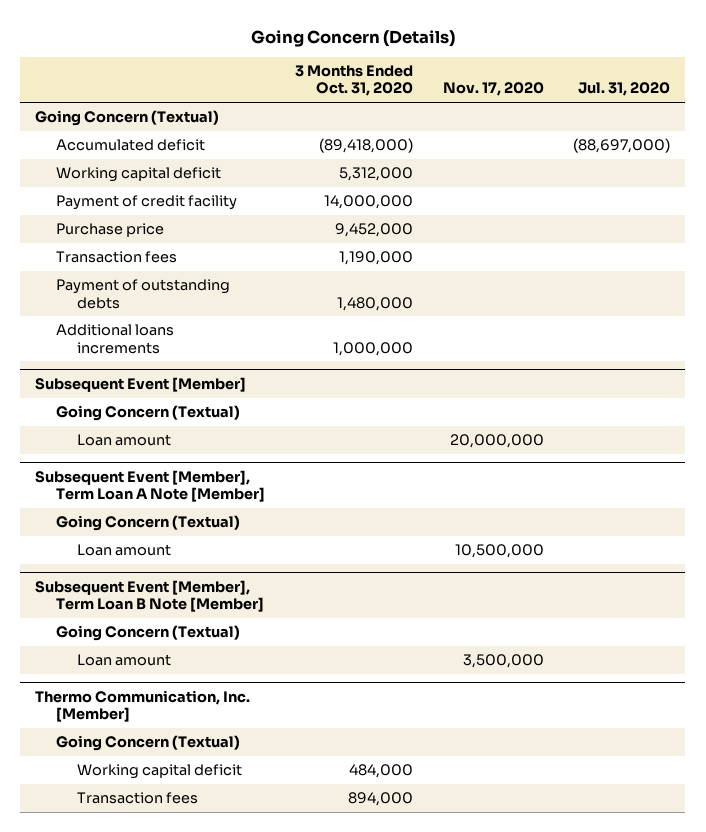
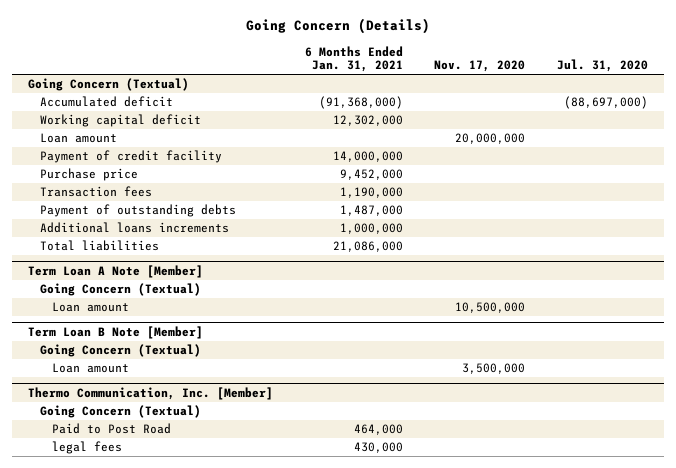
- | 3 Months Ended Oct. 31, 2020 | Nov. 17, 2020 | Jul. 31, 2020
+ | 6 Months Ended Jan. 31, 2021 | Nov. 17, 2020 | Jul. 31, 2020
+ Loan amount | | 20,000,000 |
- Subsequent Event [Member]
- Going Concern (Textual)
- Loan amount | | 20,000,000 |
- Subsequent Event [Member], Term Loan A Note [Member]
+ Total liabilities | 21,086,000 | |
+ Term Loan A Note [Member]
- Subsequent Event [Member], Term Loan B Note [Member]
+ Term Loan B Note [Member]
@ Thermo Communication, Inc. [Member]
- Working capital deficit | 484,000 | |
- Transaction fees | 894,000 | |
+ Paid to Post Road | 464,000 | |
+ legal fees | 430,000 | |

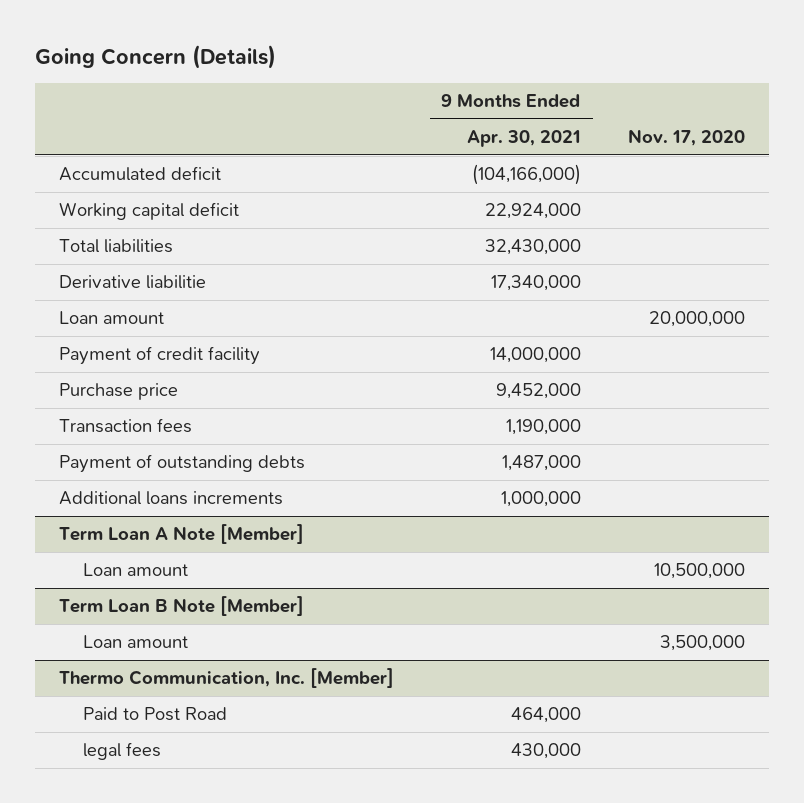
- | 6 Months Ended Jan. 31, 2021 | Nov. 17, 2020 | Jul. 31, 2020
+ | 9 Months Ended Apr. 30, 2021 | Nov. 17, 2020
- Going Concern (Textual)
moved up: Total liabilities | 32,430,000 |
+ Derivative liabilitie | 17,340,000 |
@ Term Loan A Note [Member]
- Going Concern (Textual)
@ Term Loan B Note [Member]
- Going Concern (Textual)
@ Thermo Communication, Inc. [Member]
- Going Concern (Textual)

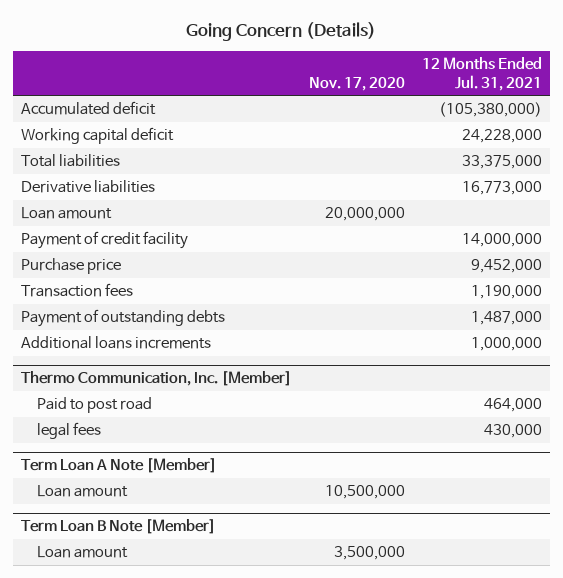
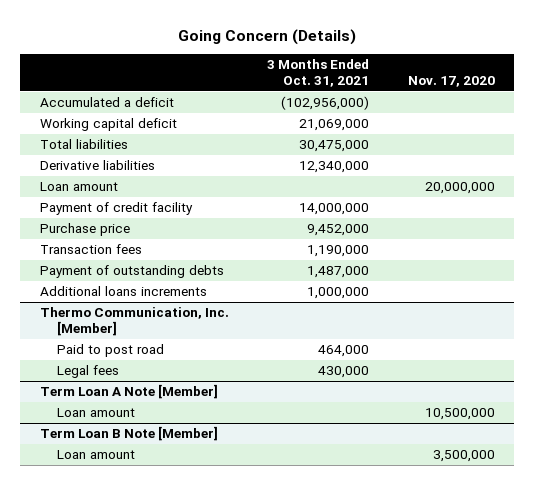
- | Nov. 17, 2020 | 12 Months Ended Jul. 31, 2021
+ | 3 Months Ended Oct. 31, 2021 | Nov. 17, 2020
- Accumulated deficit | | (105,380,000)
+ Accumulated a deficit | (102,956,000) |
@ Thermo Communication, Inc. [Member]
- legal fees | | 430,000
+ Legal fees | 430,000 |

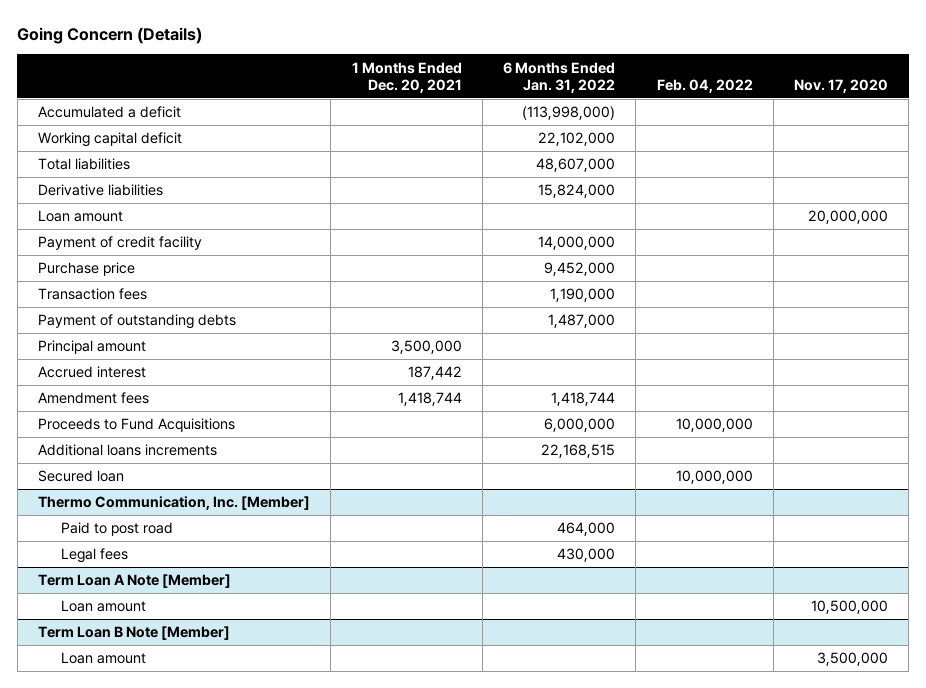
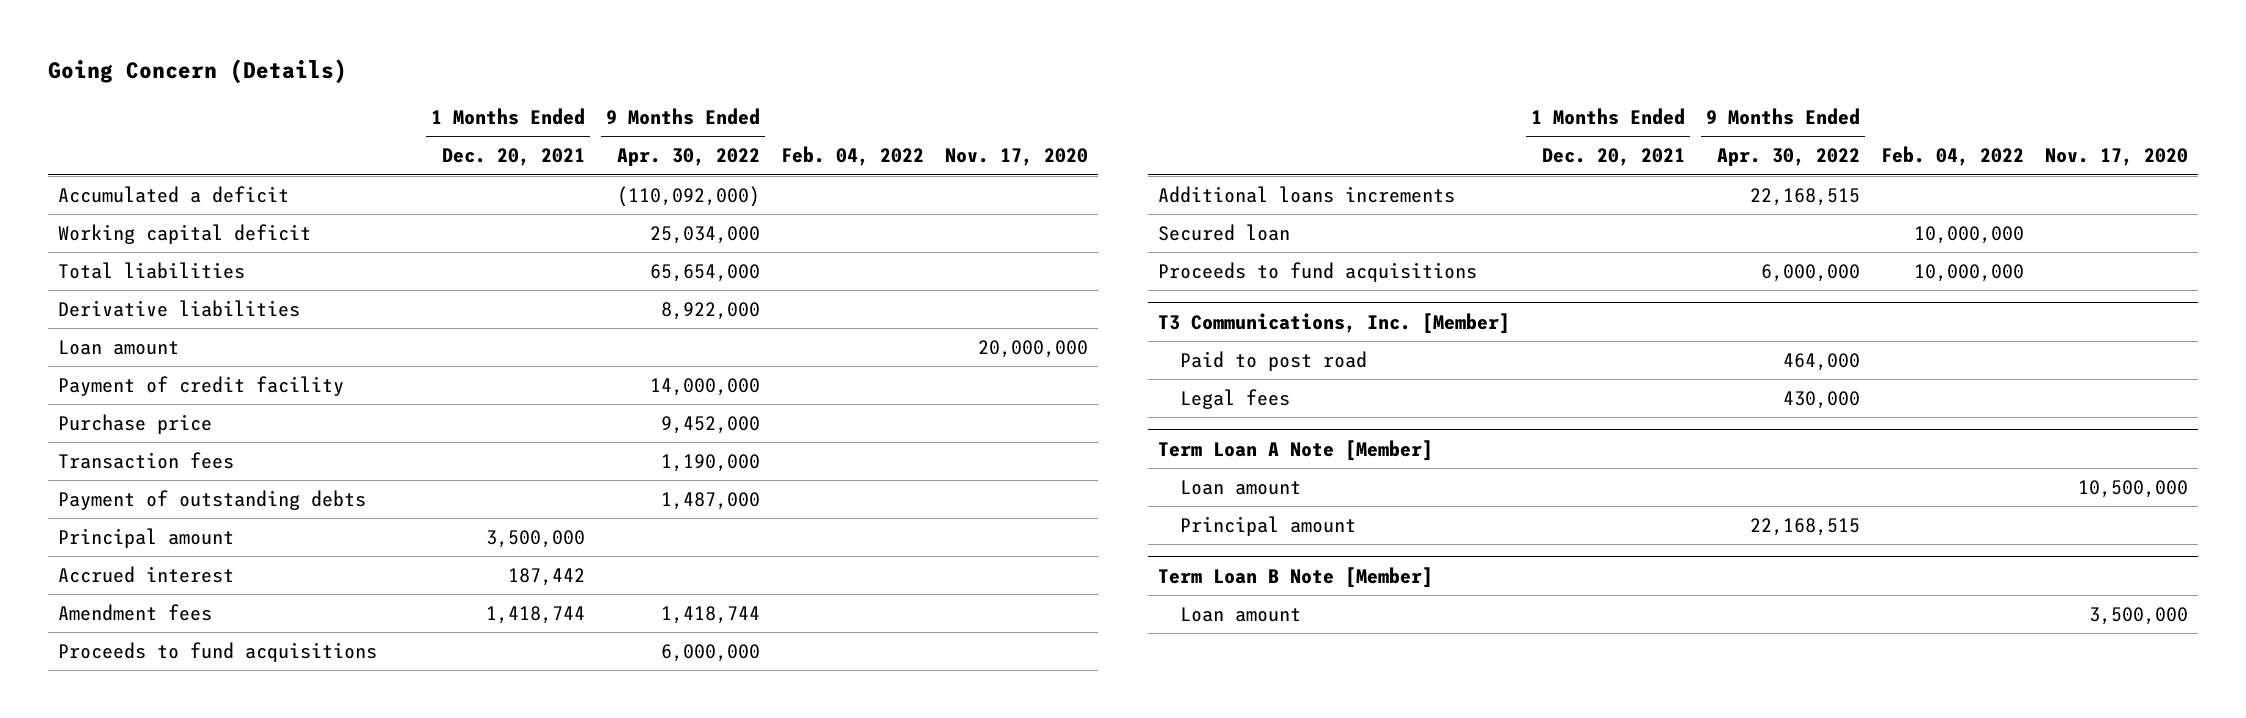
- | 1 Months Ended Dec. 20, 2021 | 6 Months Ended Jan. 31, 2022 | Feb. 04, 2022 | Nov. 17, 2020
+ | 1 Months Ended Dec. 20, 2021 | 9 Months Ended Apr. 30, 2022 | Feb. 04, 2022 | Nov. 17, 2020
- Proceeds to Fund Acquisitions | | 6,000,000 | 10,000,000 |
+ Proceeds to fund acquisitions | | 6,000,000 | |
- Thermo Communication, Inc. [Member]
- Paid to post road | | 464,000 | |
- Legal fees | | 430,000 | |
+ Proceeds to fund acquisitions | | 6,000,000 | 10,000,000 |
+ T3 Communications, Inc. [Member]
+ Paid to post road | | 464,000 | |
+ Legal fees | | 430,000 | |
@ Term Loan A Note [Member]
+ Principal amount | | 22,168,515 | |

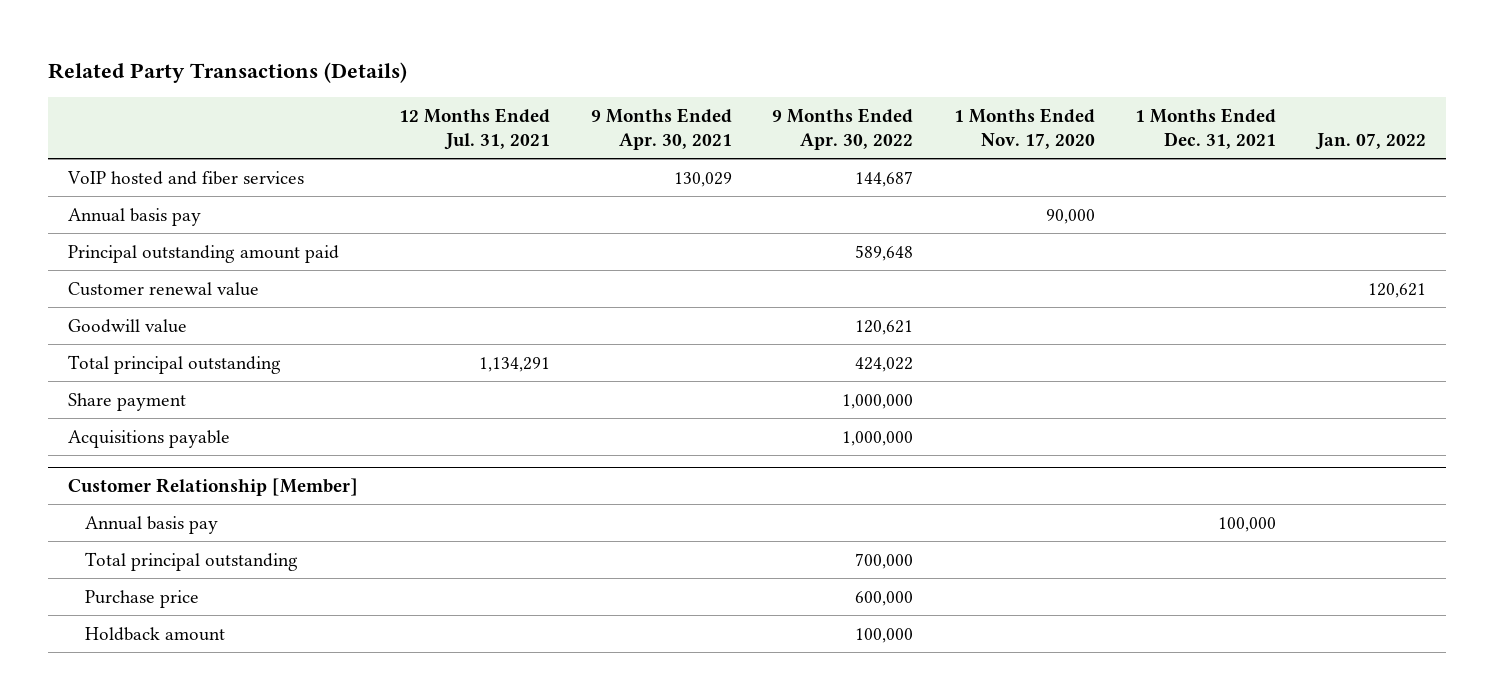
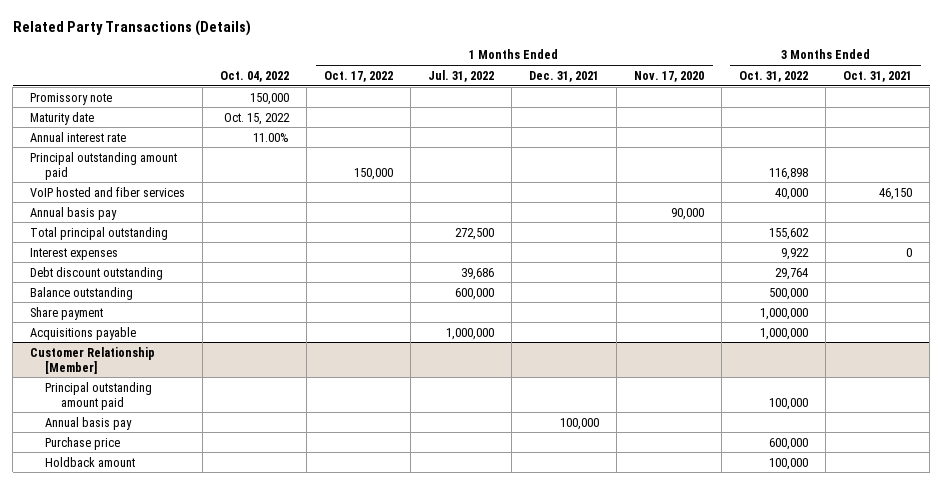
- | 12 Months Ended Jul. 31, 2021 | 9 Months Ended Apr. 30, 2021 | 9 Months Ended Apr. 30, 2022 | 1 Months Ended Nov. 17, 2020 | 1 Months Ended Dec. 31, 2021 | Jan. 07, 2022
+ | Oct. 04, 2022 | 1 Months Ended Oct. 17, 2022 | 1 Months Ended Jul. 31, 2022 | 1 Months Ended Dec. 31, 2021 | 1 Months Ended Nov. 17, 2020 | 3 Months Ended Oct. 31, 2022 | 3 Months Ended Oct. 31, 2021
+ Promissory note | 150,000 | | | | | |
+ Maturity date | Oct. 15, 2022 | | | | | |
+ Annual interest rate | 11.00% | | | | | |
moved up: Principal outstanding amount paid | | 150,000 | | | | 116,898 |
- Customer renewal value | | | | | | 120,621
- Goodwill value | | | 120,621 | | |
+ Interest expenses | | | | | | 9,922 | 0
+ Debt discount outstanding | | | 39,686 | | | 29,764 |
+ Balance outstanding | | | 600,000 | | | 500,000 |
@ Customer Relationship [Member]
+ Principal outstanding amount paid | | | | | | 100,000 |
- Total principal outstanding | | | 700,000 | | |

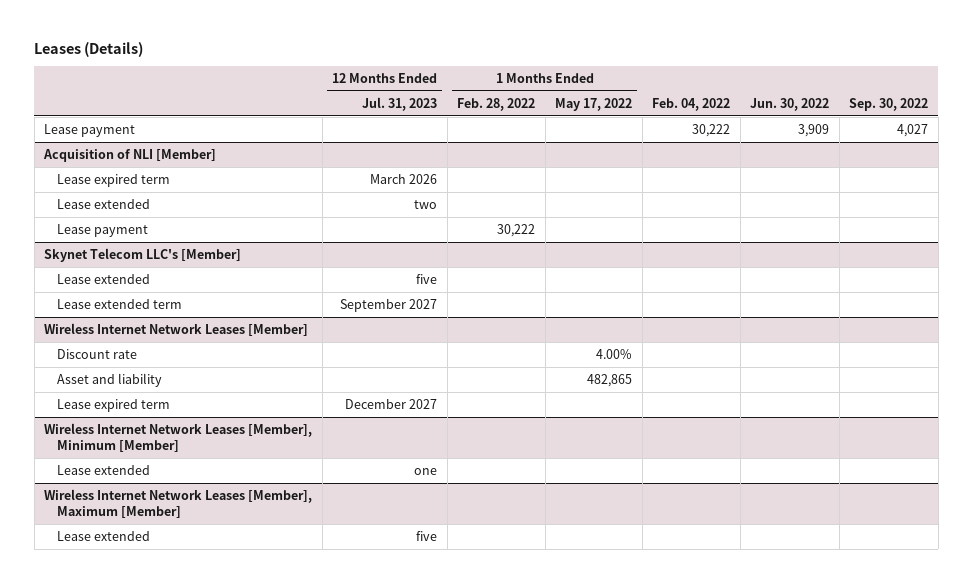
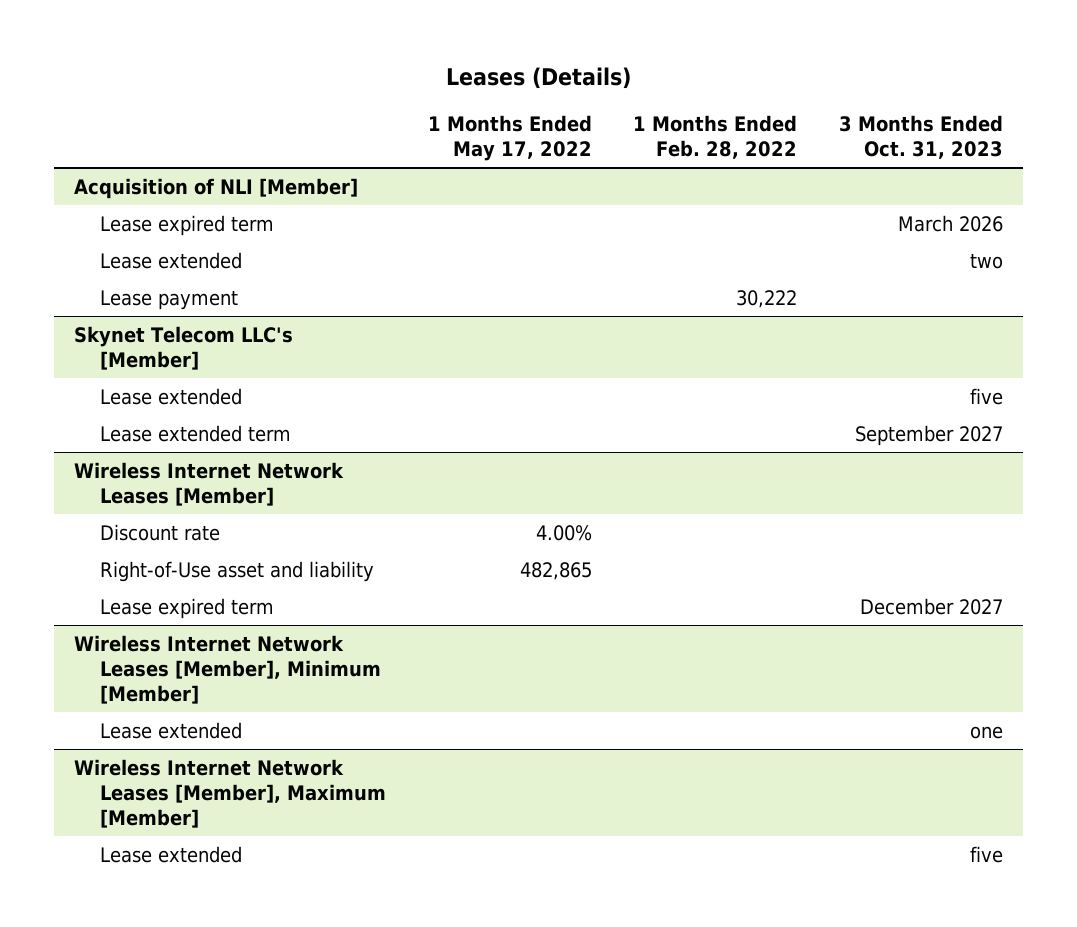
- | 12 Months Ended Jul. 31, 2023 | 1 Months Ended Feb. 28, 2022 | 1 Months Ended May 17, 2022 | Feb. 04, 2022 | Jun. 30, 2022 | Sep. 30, 2022
+ | 1 Months Ended May 17, 2022 | 1 Months Ended Feb. 28, 2022 | 3 Months Ended Oct. 31, 2023
- Lease payment | | | | 30,222 | 3,909 | 4,027
@ Wireless Internet Network Leases [Member]
- Asset and liability | | | 482,865 | | |
+ Right-of-Use asset and liability | 482,865 | |

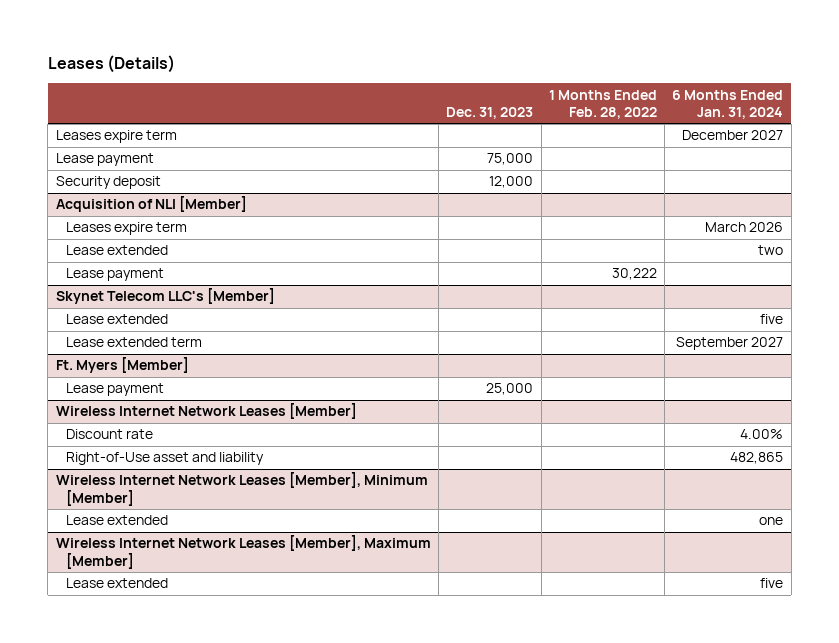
- | 1 Months Ended May 17, 2022 | 1 Months Ended Feb. 28, 2022 | 3 Months Ended Oct. 31, 2023
+ | Dec. 31, 2023 | 1 Months Ended Feb. 28, 2022 | 6 Months Ended Jan. 31, 2024
+ Leases expire term | | | December 2027
+ Lease payment | 75,000 | |
+ Security deposit | 12,000 | |
@ Acquisition of NLI [Member]
- Lease expired term | | | March 2026
+ Leases expire term | | | March 2026
+ Ft. Myers [Member]
+ Lease payment | 25,000 | |
@ Wireless Internet Network Leases [Member]
- Lease expired term | | | December 2027

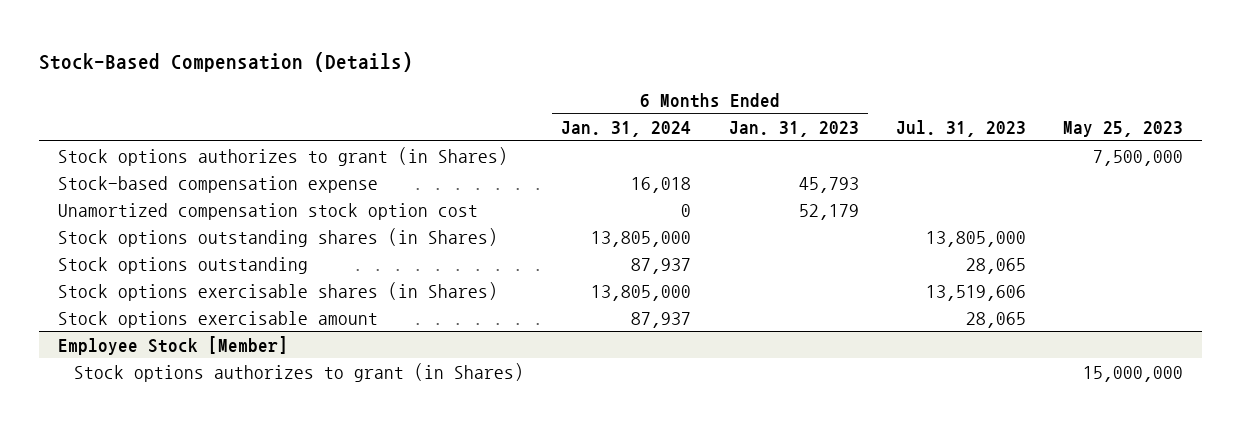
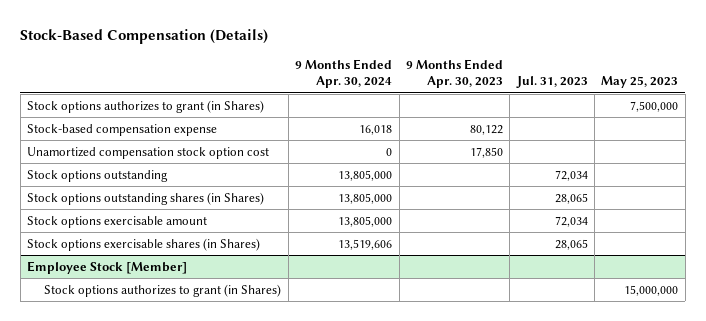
- | 6 Months Ended Jan. 31, 2024 | 6 Months Ended Jan. 31, 2023 | Jul. 31, 2023 | May 25, 2023
+ | 9 Months Ended Apr. 30, 2024 | 9 Months Ended Apr. 30, 2023 | Jul. 31, 2023 | May 25, 2023
- Stock options outstanding shares (in Shares) | 13,805,000 | | 13,805,000 |
- Stock options outstanding | 87,937 | | 28,065 |
- Stock options exercisable shares (in Shares) | 13,805,000 | | 13,519,606 |
- Stock options exercisable amount | 87,937 | | 28,065 |
+ Stock options outstanding | 13,805,000 | | 72,034 |
+ Stock options outstanding shares (in Shares) | 13,805,000 | | 28,065 |
+ Stock options exercisable amount | 13,805,000 | | 72,034 |
+ Stock options exercisable shares (in Shares) | 13,519,606 | | 28,065 |

